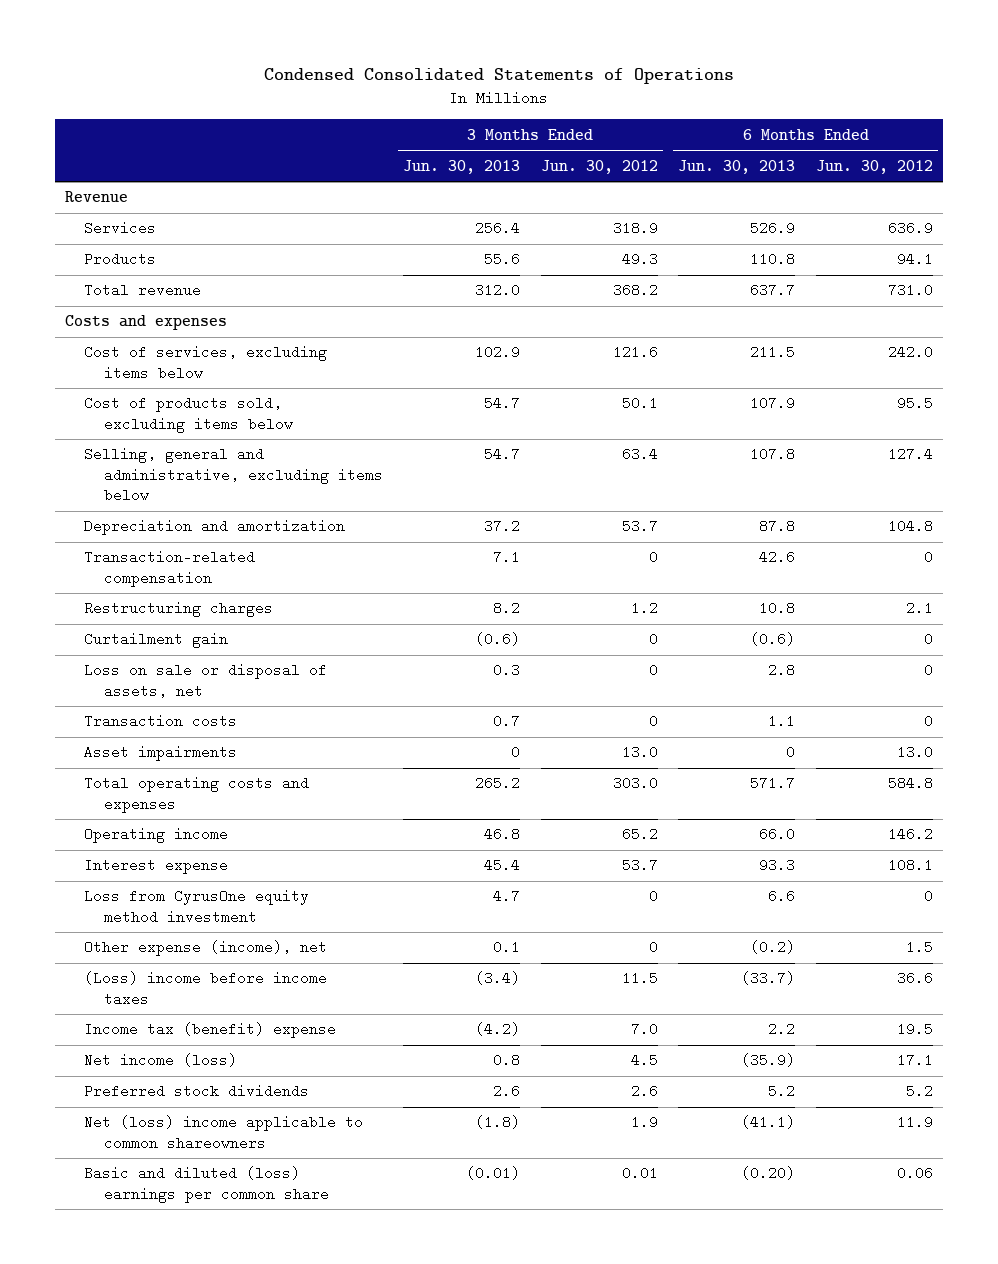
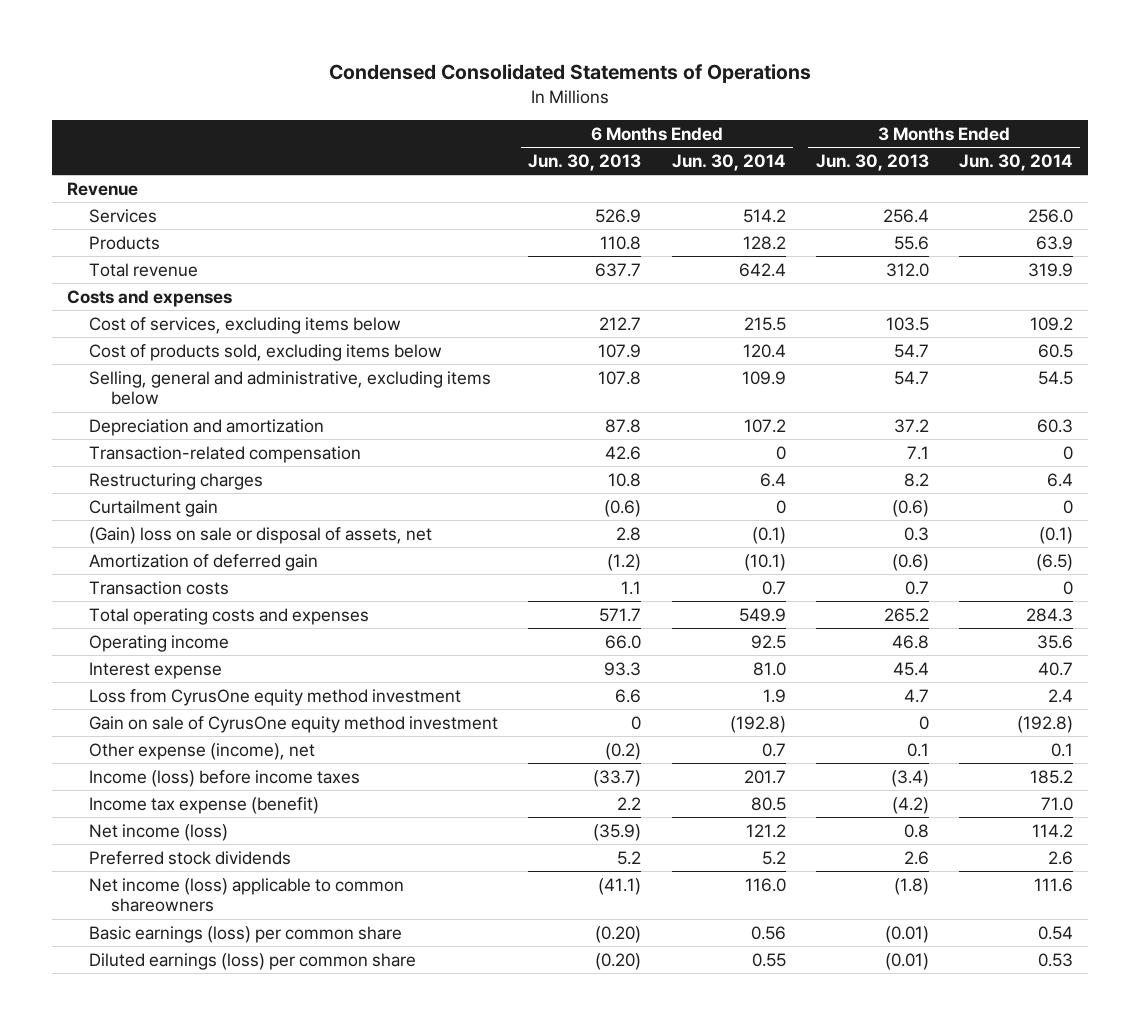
- | 3 Months Ended Jun. 30, 2013 | 3 Months Ended Jun. 30, 2012 | 6 Months Ended Jun. 30, 2013 | 6 Months Ended Jun. 30, 2012
+ | 6 Months Ended Jun. 30, 2013 | 6 Months Ended Jun. 30, 2014 | 3 Months Ended Jun. 30, 2013 | 3 Months Ended Jun. 30, 2014
- Cost of services, excluding items below | 102.9 | 121.6 | 211.5 | 242.0
+ Cost of services, excluding items below | 212.7 | 215.5 | 103.5 | 109.2
- Loss on sale or disposal of assets, net | 0.3 | 0 | 2.8 | 0
+ (Gain) loss on sale or disposal of assets, net | 2.8 | (0.1) | 0.3 | (0.1)
+ Amortization of deferred gain | (1.2) | (10.1) | (0.6) | (6.5)
- Asset impairments | 0 | 13.0 | 0 | 13.0
+ Gain on sale of CyrusOne equity method investment | 0 | (192.8) | 0 | (192.8)
- (Loss) income before income taxes | (3.4) | 11.5 | (33.7) | 36.6
- Income tax (benefit) expense | (4.2) | 7.0 | 2.2 | 19.5
+ Income (loss) before income taxes | (33.7) | 201.7 | (3.4) | 185.2
+ Income tax expense (benefit) | 2.2 | 80.5 | (4.2) | 71.0
- Net (loss) income applicable to common shareowners | (1.8) | 1.9 | (41.1) | 11.9
- Basic and diluted (loss) earnings per common share | (0.01) | 0.01 | (0.20) | 0.06
+ Net income (loss) applicable to common shareowners | (41.1) | 116.0 | (1.8) | 111.6
+ Basic earnings (loss) per common share | (0.20) | 0.56 | (0.01) | 0.54
+ Diluted earnings (loss) per common share | (0.20) | 0.55 | (0.01) | 0.53

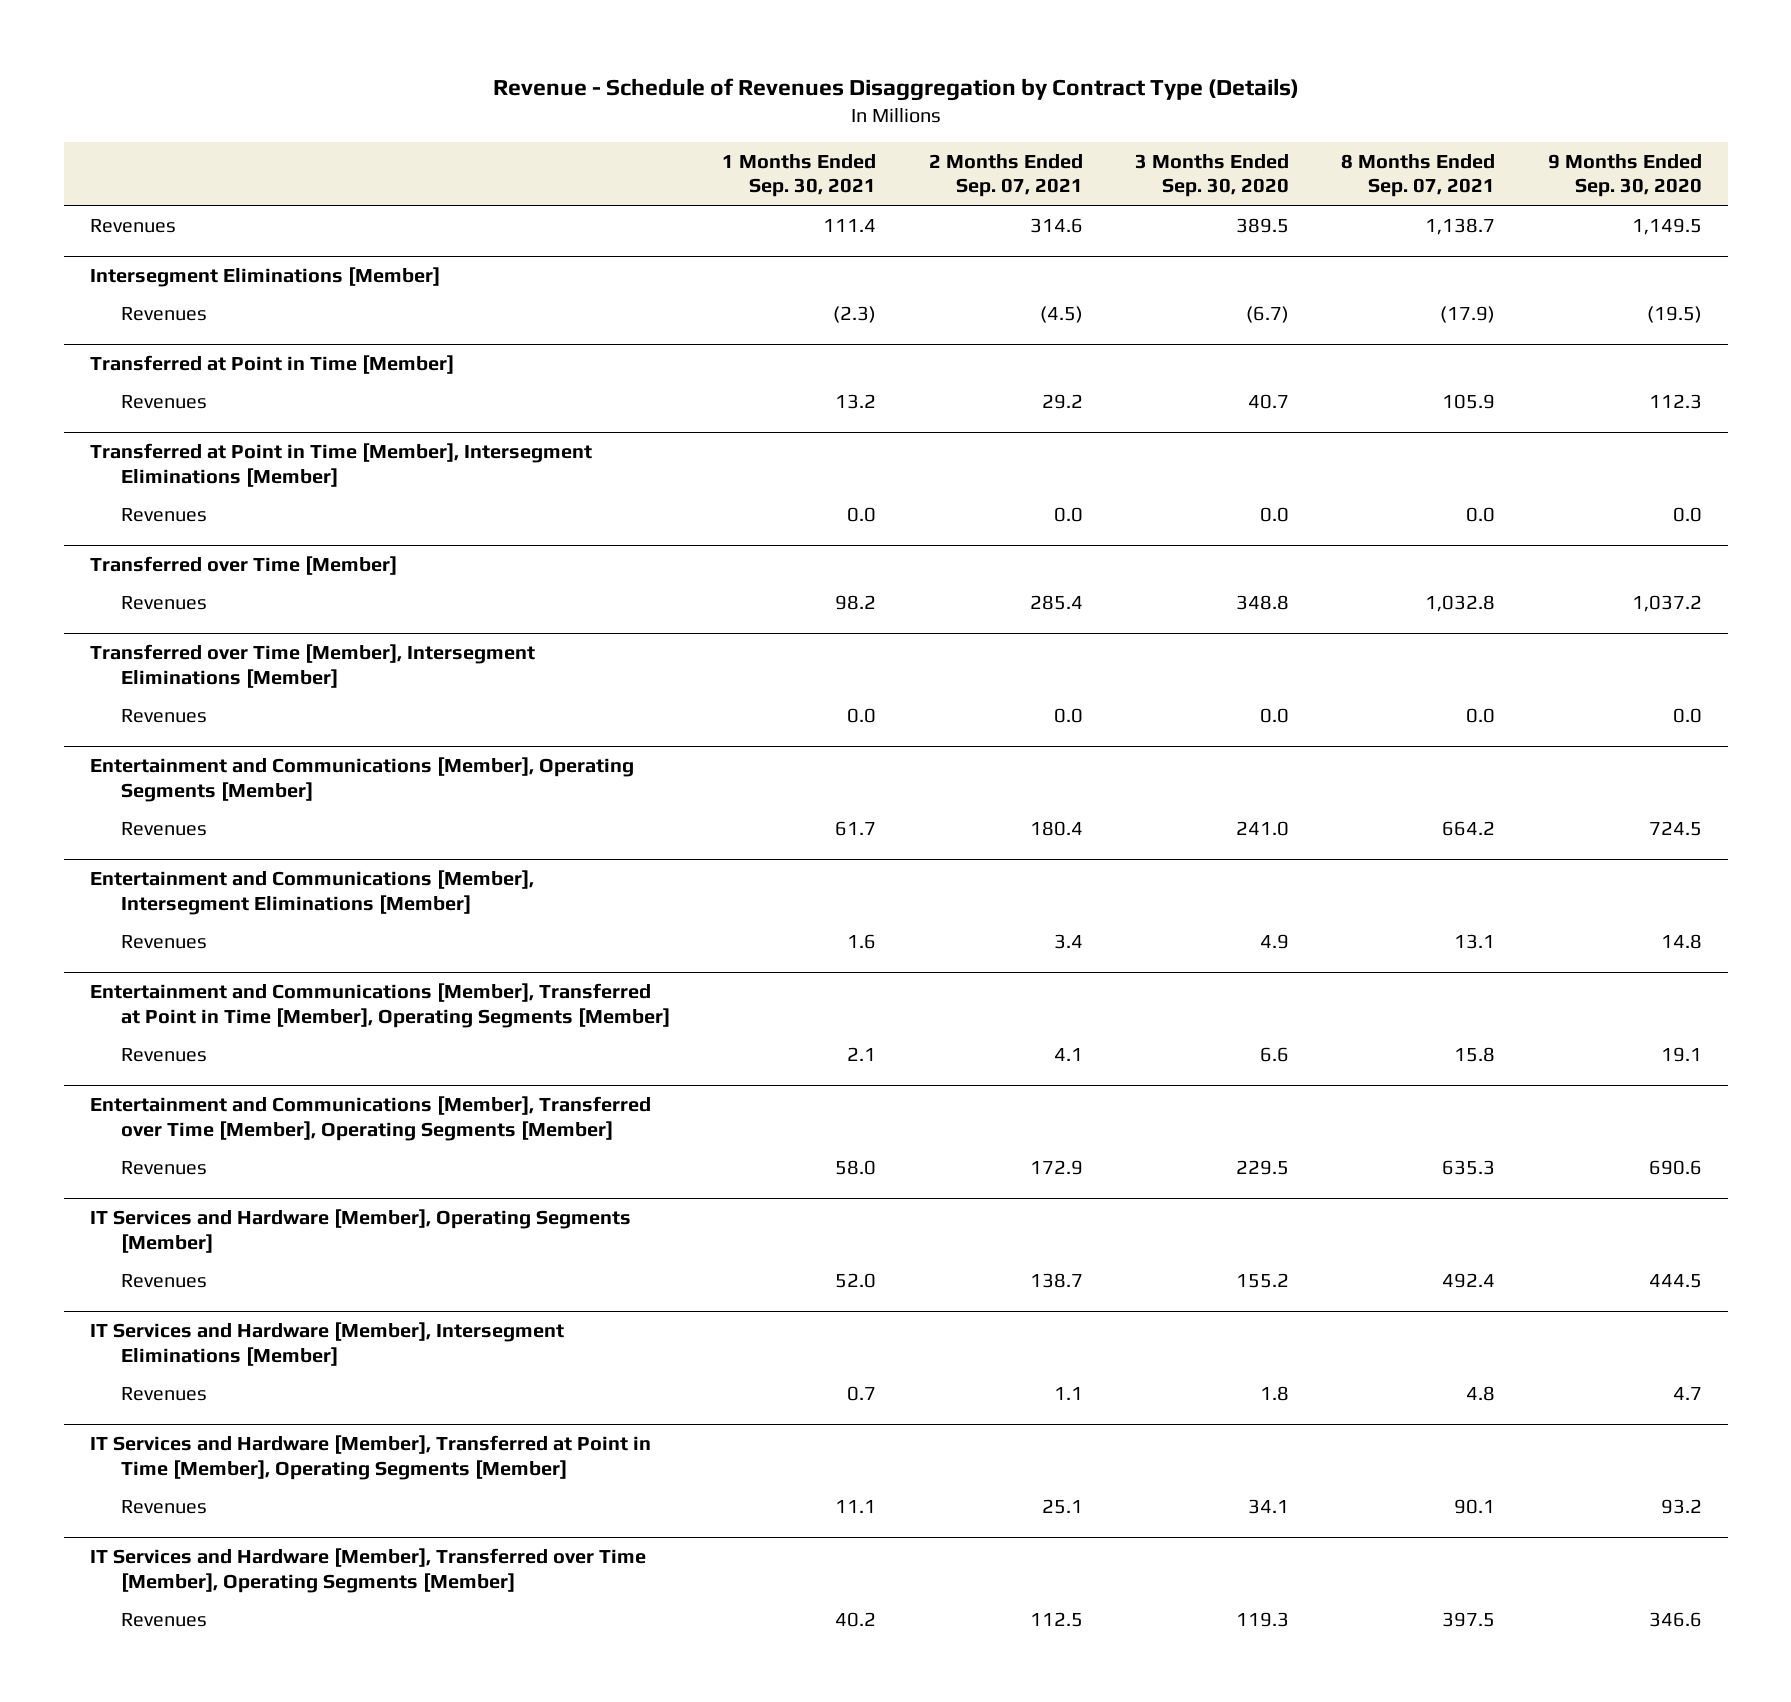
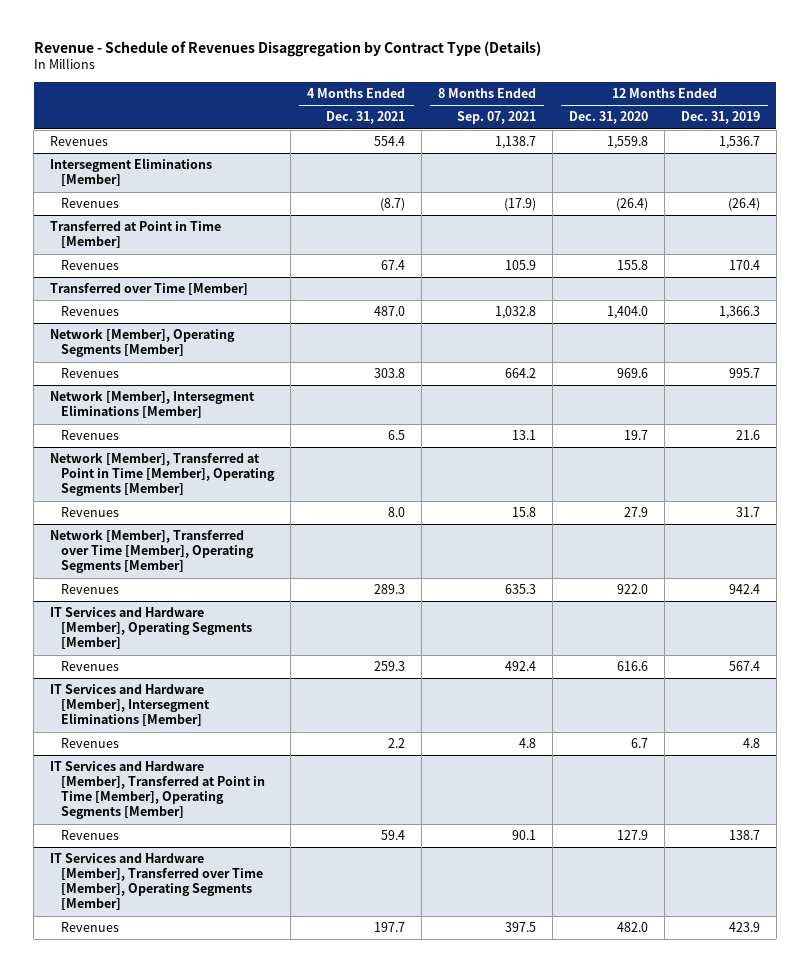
- | 1 Months Ended Sep. 30, 2021 | 2 Months Ended Sep. 07, 2021 | 3 Months Ended Sep. 30, 2020 | 8 Months Ended Sep. 07, 2021 | 9 Months Ended Sep. 30, 2020
+ | 4 Months Ended Dec. 31, 2021 | 8 Months Ended Sep. 07, 2021 | 12 Months Ended Dec. 31, 2020 | 12 Months Ended Dec. 31, 2019
- Transferred at Point in Time [Member], Intersegment Eliminations [Member]
- Revenues | 0.0 | 0.0 | 0.0 | 0.0 | 0.0
- Transferred over Time [Member], Intersegment Eliminations [Member]
- Revenues | 0.0 | 0.0 | 0.0 | 0.0 | 0.0
- Entertainment and Communications [Member], Operating Segments [Member]
+ Network [Member], Operating Segments [Member]
- Entertainment and Communications [Member], Intersegment Eliminations [Member]
+ Network [Member], Intersegment Eliminations [Member]
- Entertainment and Communications [Member], Transferred at Point in Time [Member], Operating Segments [Member]
+ Network [Member], Transferred at Point in Time [Member], Operating Segments [Member]
- Entertainment and Communications [Member], Transferred over Time [Member], Operating Segments [Member]
+ Network [Member], Transferred over Time [Member], Operating Segments [Member]

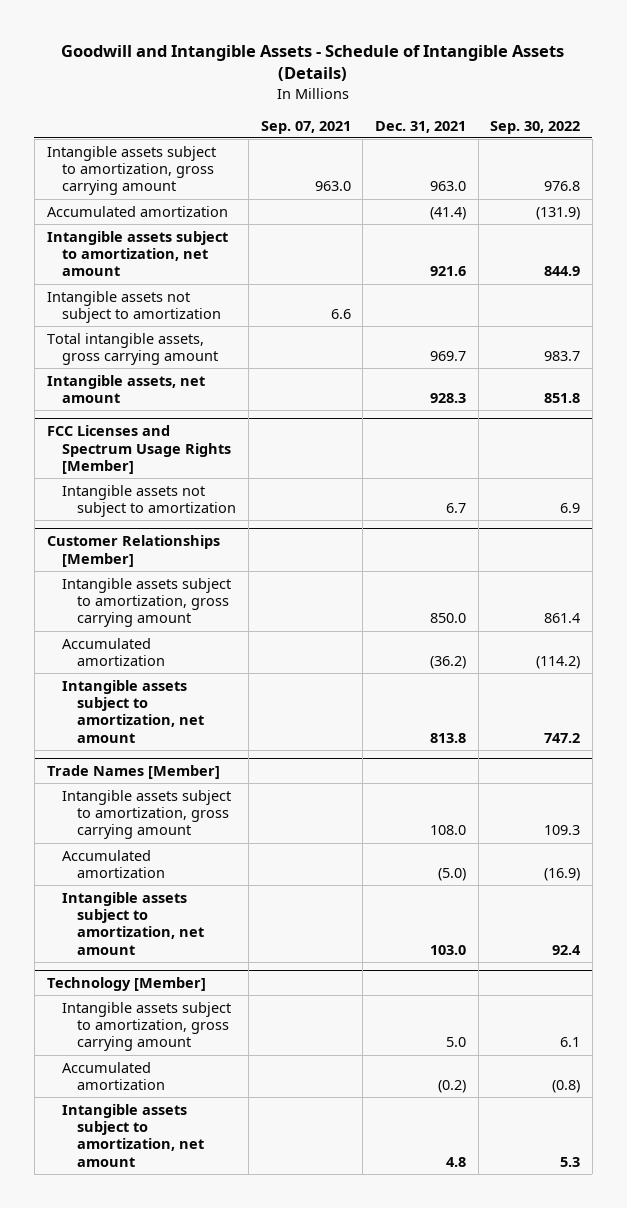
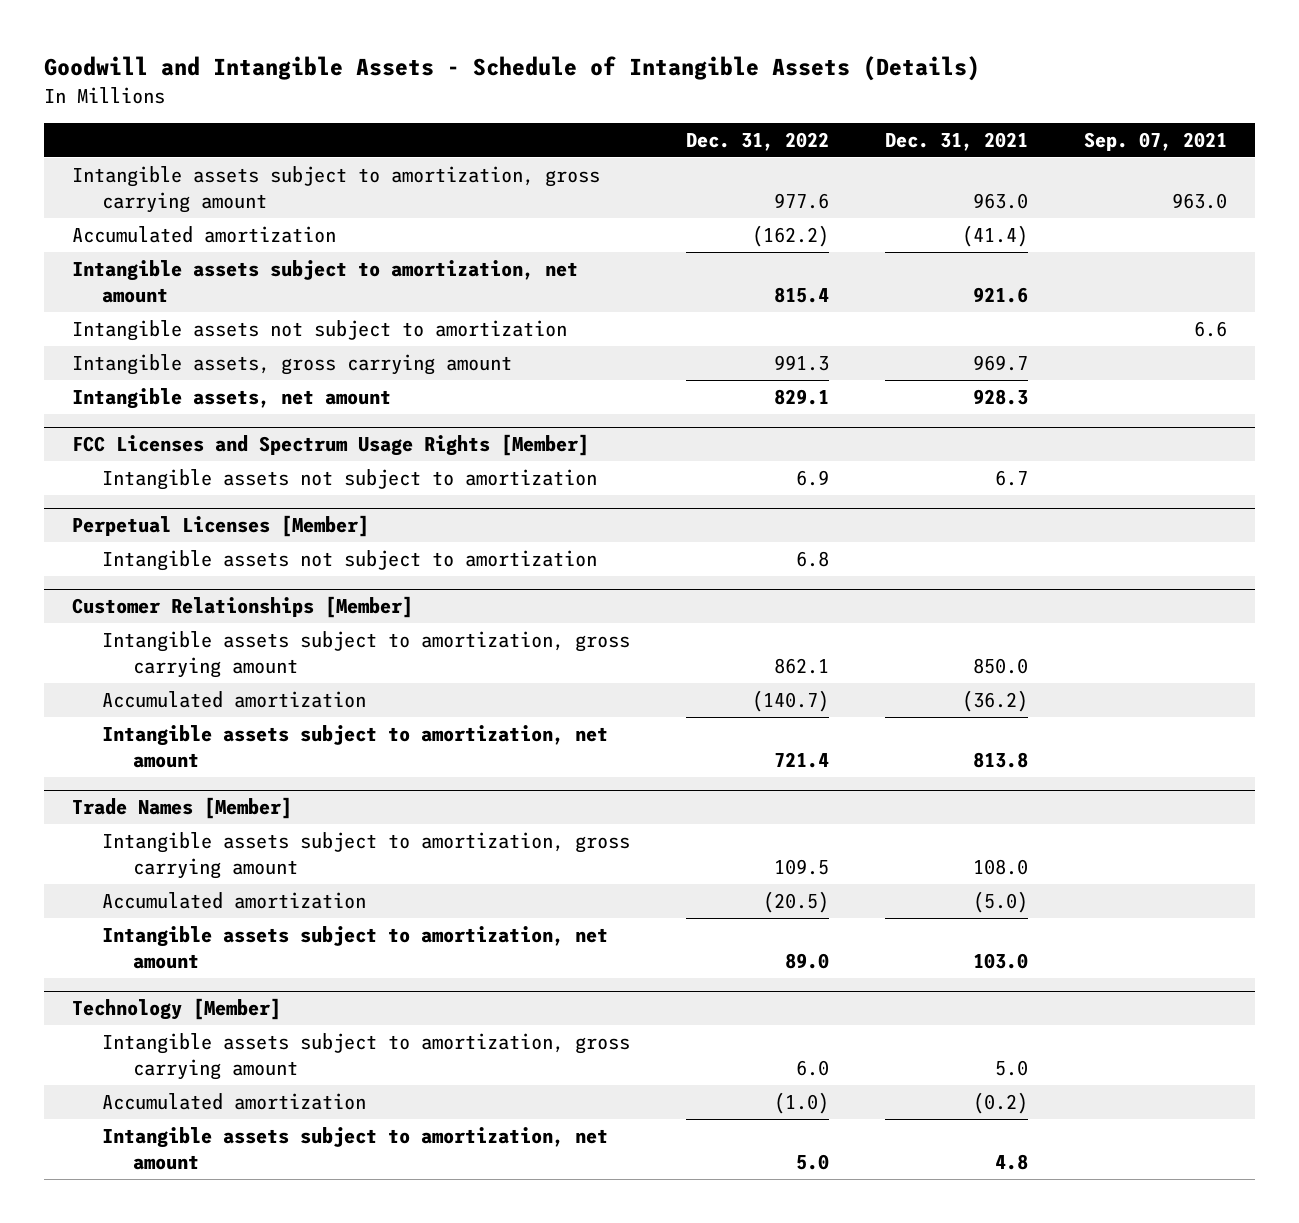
- | Sep. 07, 2021 | Dec. 31, 2021 | Sep. 30, 2022
+ | Dec. 31, 2022 | Dec. 31, 2021 | Sep. 07, 2021
- Total intangible assets, gross carrying amount | | 969.7 | 983.7
+ Intangible assets, gross carrying amount | 991.3 | 969.7 |
+ Perpetual Licenses [Member]
+ Intangible assets not subject to amortization | 6.8 | |

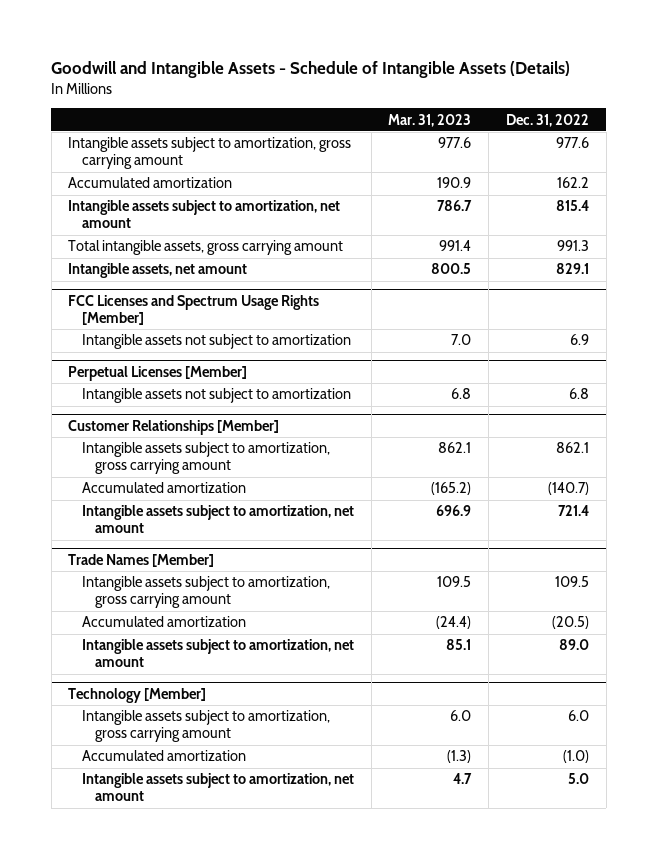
- | Dec. 31, 2022 | Dec. 31, 2021 | Sep. 07, 2021
+ | Mar. 31, 2023 | Dec. 31, 2022
- Accumulated amortization | (162.2) | (41.4) |
+ Accumulated amortization | 190.9 | 162.2
- Intangible assets not subject to amortization | | | 6.6
- Intangible assets, gross carrying amount | 991.3 | 969.7 |
+ Total intangible assets, gross carrying amount | 991.4 | 991.3

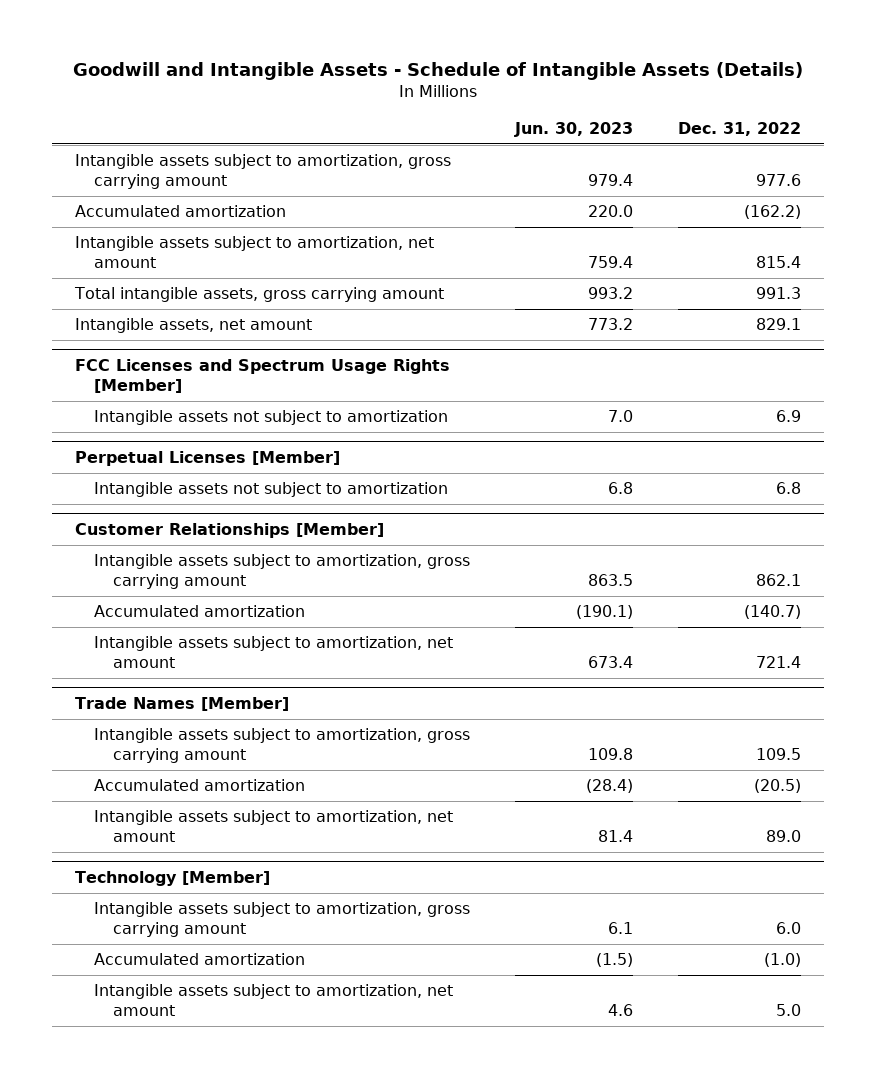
- | Mar. 31, 2023 | Dec. 31, 2022
+ | Jun. 30, 2023 | Dec. 31, 2022
- Accumulated amortization | 190.9 | 162.2
+ Accumulated amortization | 220.0 | (162.2)

